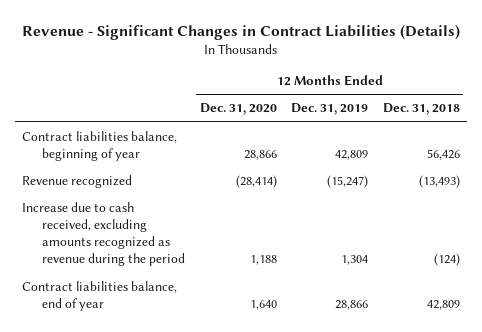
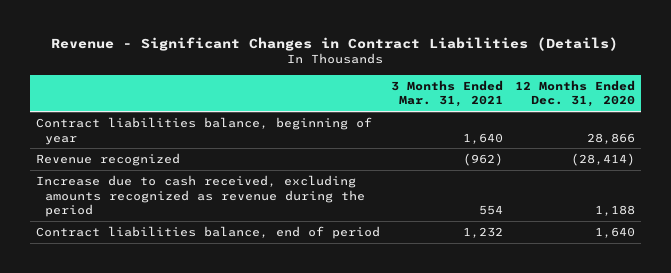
- | 12 Months Ended Dec. 31, 2020 | 12 Months Ended Dec. 31, 2019 | 12 Months Ended Dec. 31, 2018
+ | 3 Months Ended Mar. 31, 2021 | 12 Months Ended Dec. 31, 2020
- Contract liabilities balance, end of year | 1,640 | 28,866 | 42,809
+ Contract liabilities balance, end of period | 1,232 | 1,640

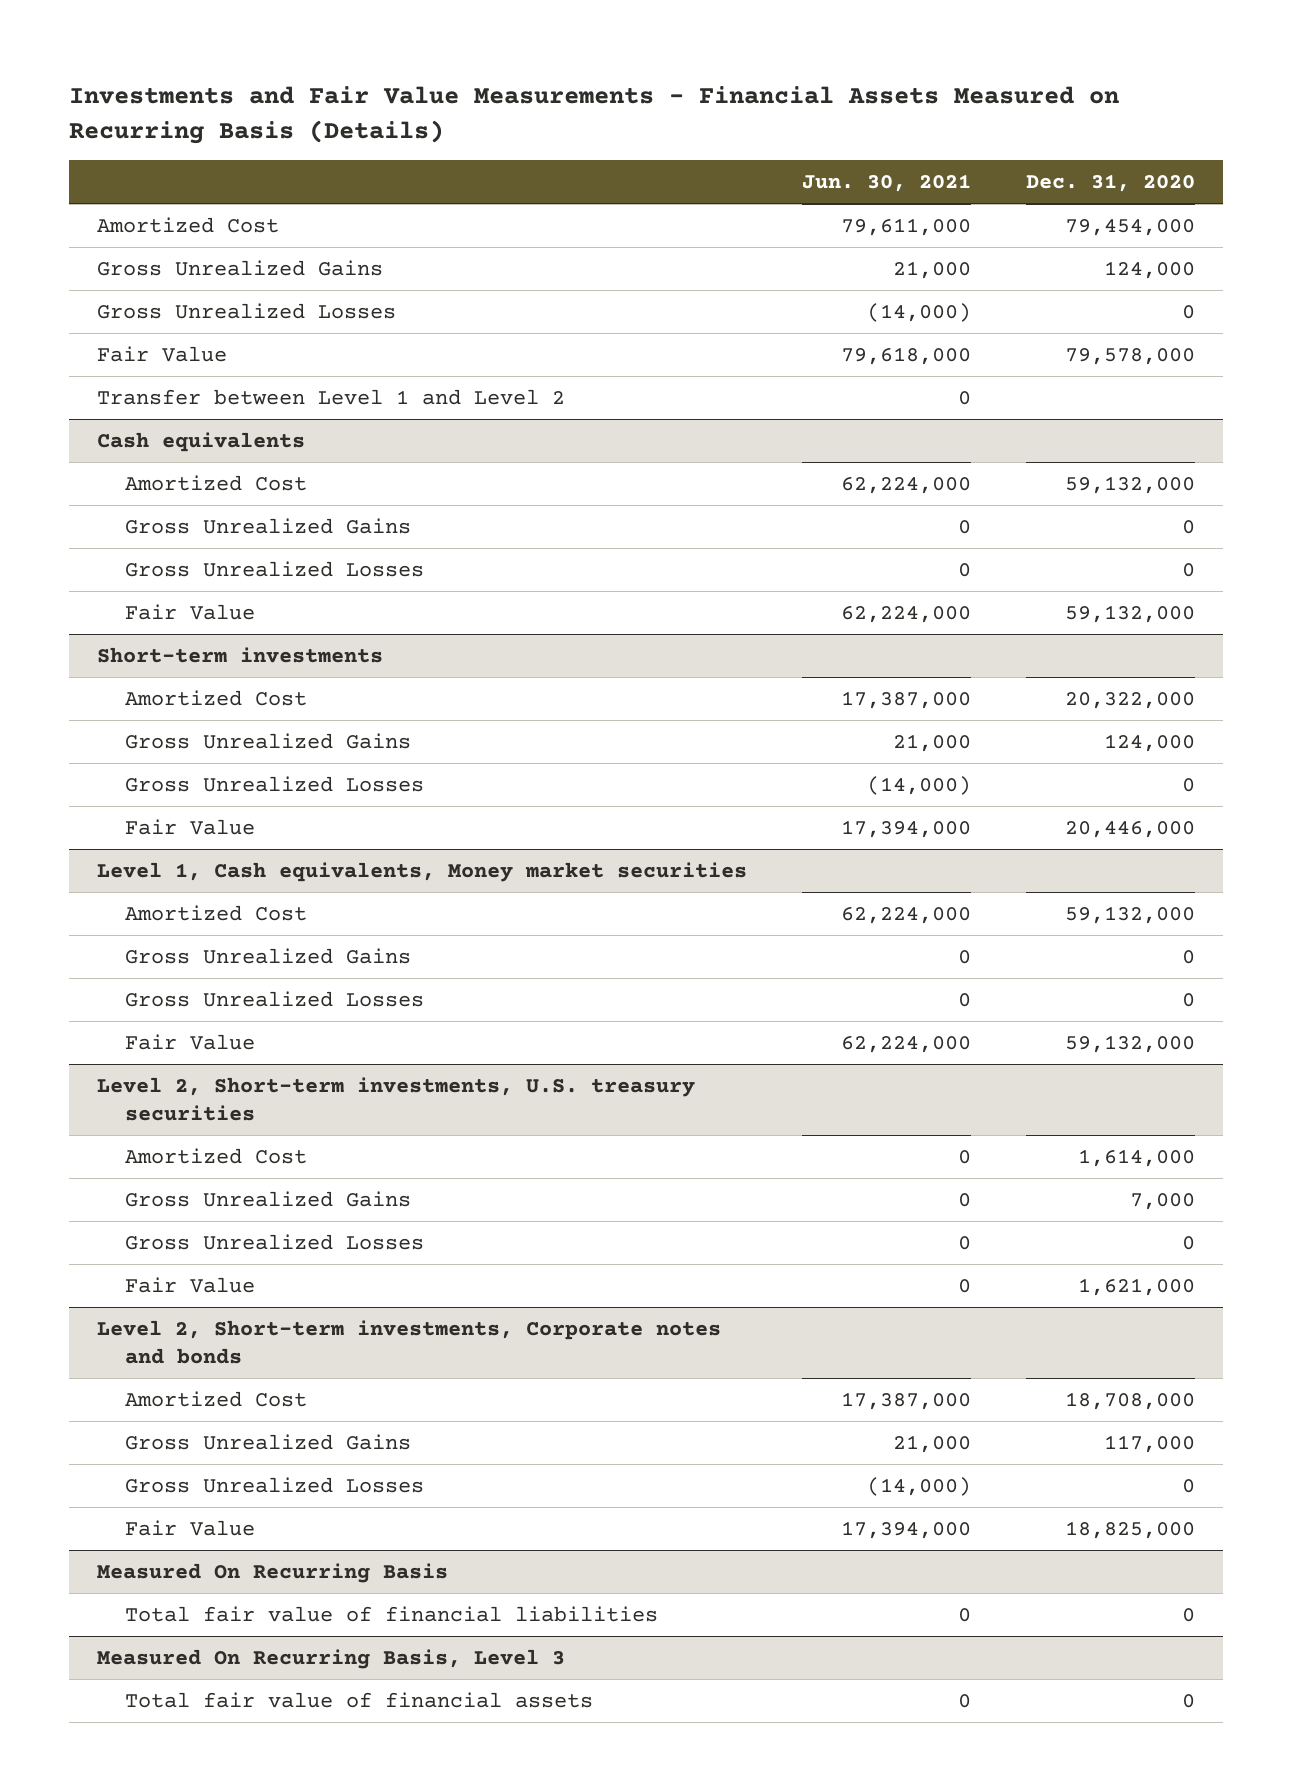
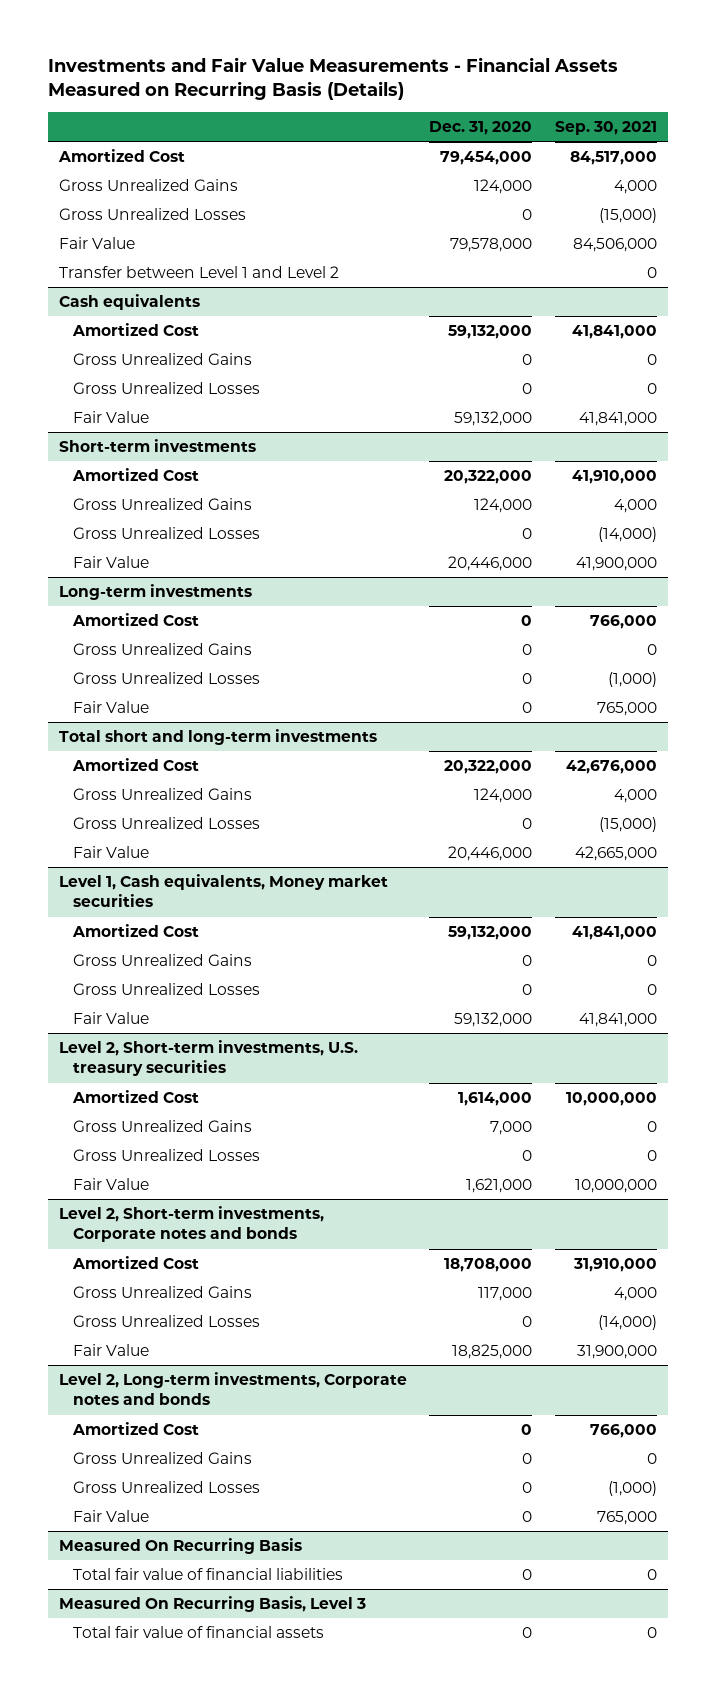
- | Jun. 30, 2021 | Dec. 31, 2020
+ | Dec. 31, 2020 | Sep. 30, 2021
+ Long-term investments
+ Amortized Cost | 0 | 766,000
+ Gross Unrealized Gains | 0 | 0
+ Gross Unrealized Losses | 0 | (1,000)
+ Fair Value | 0 | 765,000
+ Total short and long-term investments
+ Amortized Cost | 20,322,000 | 42,676,000
+ Gross Unrealized Gains | 124,000 | 4,000
+ Gross Unrealized Losses | 0 | (15,000)
+ Fair Value | 20,446,000 | 42,665,000
+ Level 2, Long-term investments, Corporate notes and bonds
+ Amortized Cost | 0 | 766,000
+ Gross Unrealized Gains | 0 | 0
+ Gross Unrealized Losses | 0 | (1,000)
+ Fair Value | 0 | 765,000

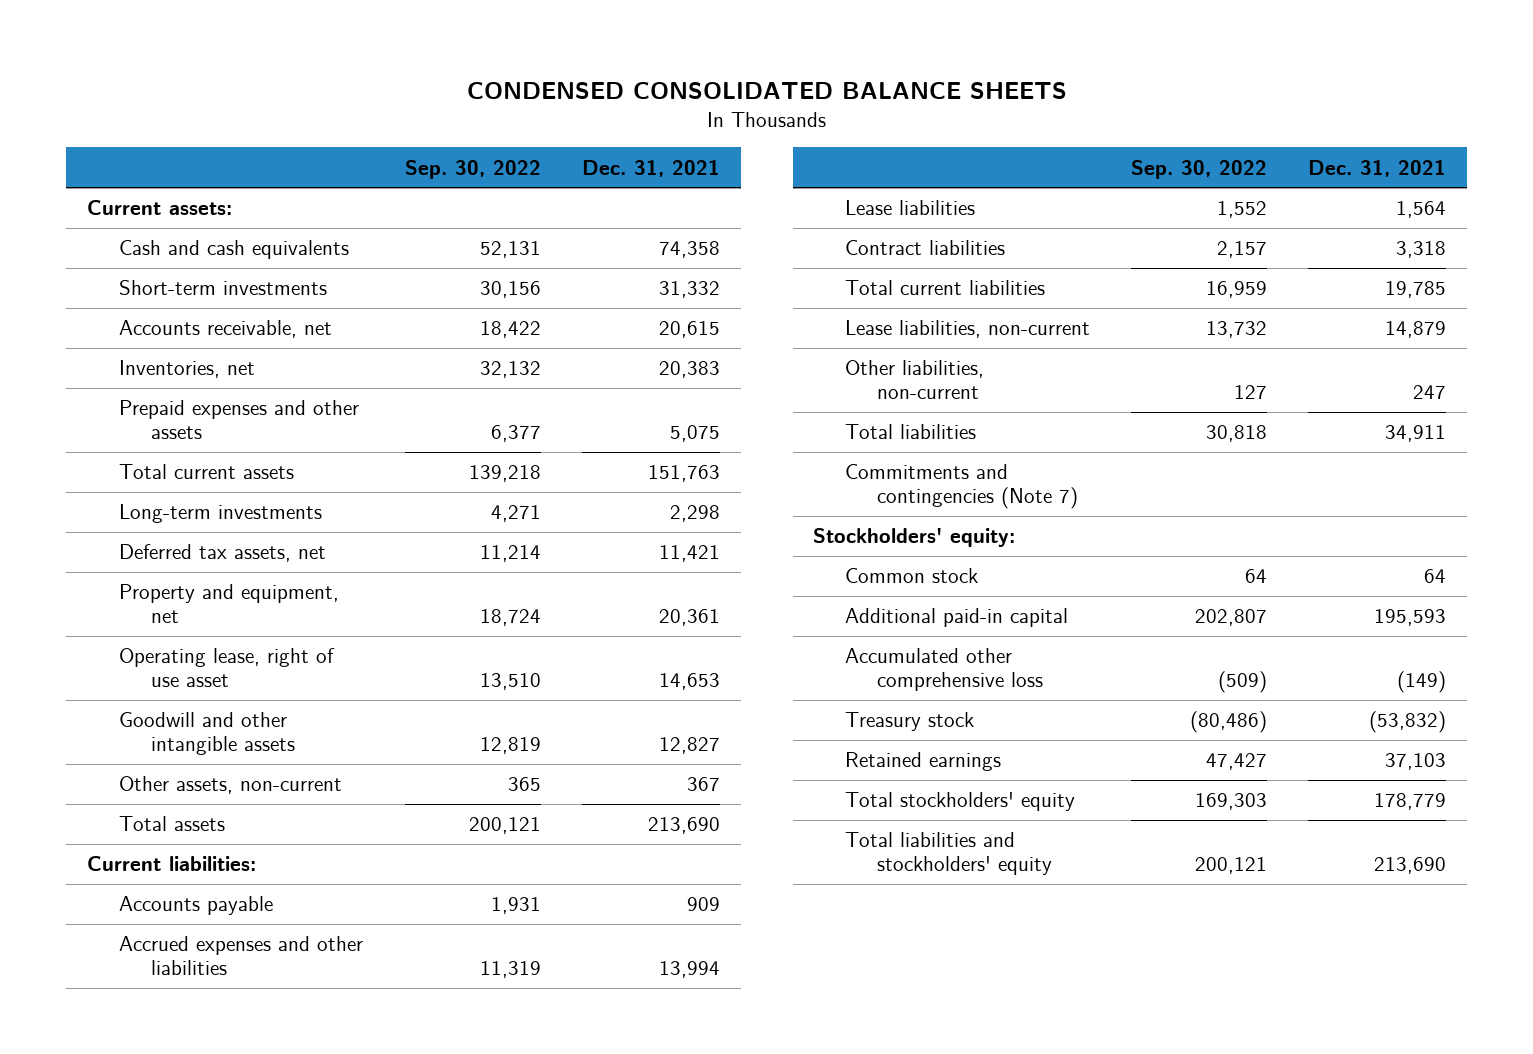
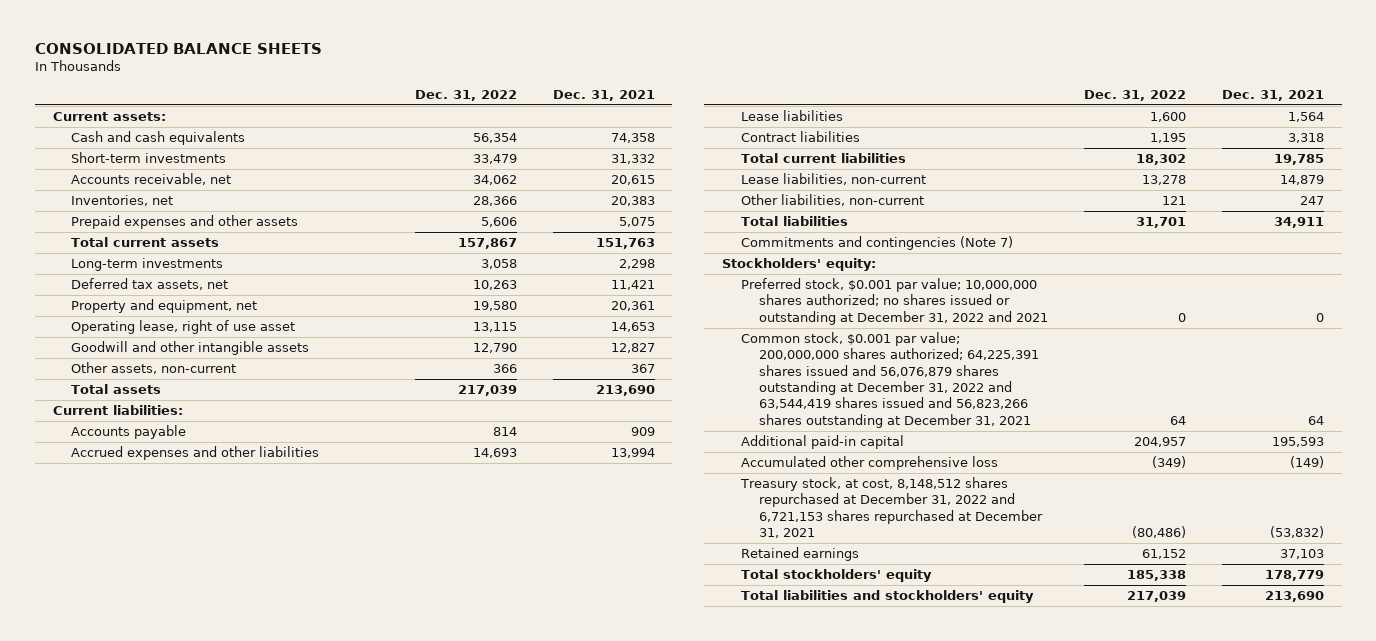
- CONDENSED CONSOLIDATED BALANCE SHEETS
+ CONSOLIDATED BALANCE SHEETS
- | Sep. 30, 2022 | Dec. 31, 2021
+ | Dec. 31, 2022 | Dec. 31, 2021
- Common stock | 64 | 64
+ Preferred stock, $0.001 par value; 10,000,000 shares authorized; no shares issued or outstanding at December 31, 2022 and 2021 | 0 | 0
+ Common stock, $0.001 par value; 200,000,000 shares authorized; 64,225,391 shares issued and 56,076,879 shares outstanding at December 31, 2022 and 63,544,419 shares issued and 56,823,266 shares outstanding at December 31, 2021 | 64 | 64
- Treasury stock | (80,486) | (53,832)
+ Treasury stock, at cost, 8,148,512 shares repurchased at December 31, 2022 and 6,721,153 shares repurchased at December 31, 2021 | (80,486) | (53,832)

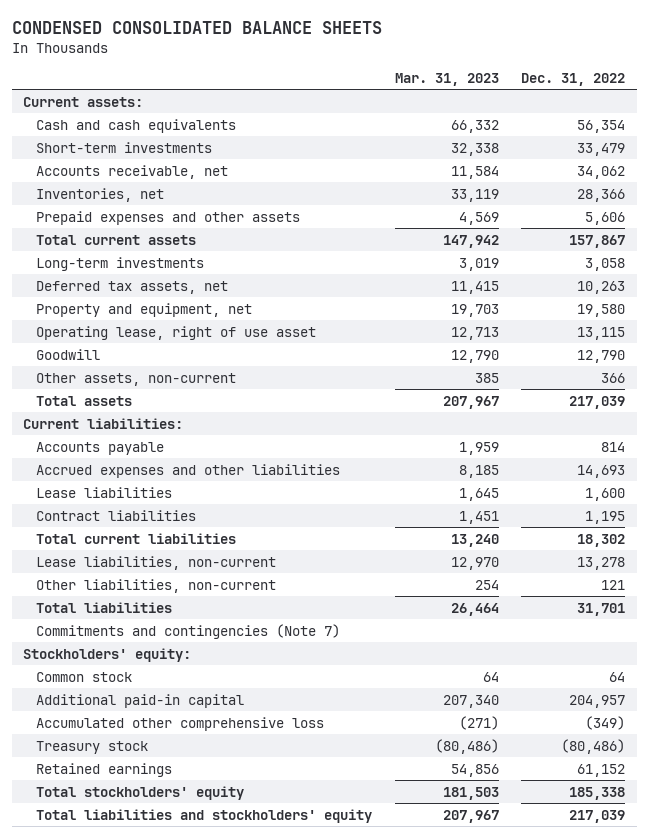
- CONSOLIDATED BALANCE SHEETS
+ CONDENSED CONSOLIDATED BALANCE SHEETS
- | Dec. 31, 2022 | Dec. 31, 2021
+ | Mar. 31, 2023 | Dec. 31, 2022
- Goodwill and other intangible assets | 12,790 | 12,827
+ Goodwill | 12,790 | 12,790
- Preferred stock, $0.001 par value; 10,000,000 shares authorized; no shares issued or outstanding at December 31, 2022 and 2021 | 0 | 0
- Common stock, $0.001 par value; 200,000,000 shares authorized; 64,225,391 shares issued and 56,076,879 shares outstanding at December 31, 2022 and 63,544,419 shares issued and 56,823,266 shares outstanding at December 31, 2021 | 64 | 64
+ Common stock | 64 | 64
- Treasury stock, at cost, 8,148,512 shares repurchased at December 31, 2022 and 6,721,153 shares repurchased at December 31, 2021 | (80,486) | (53,832)
+ Treasury stock | (80,486) | (80,486)

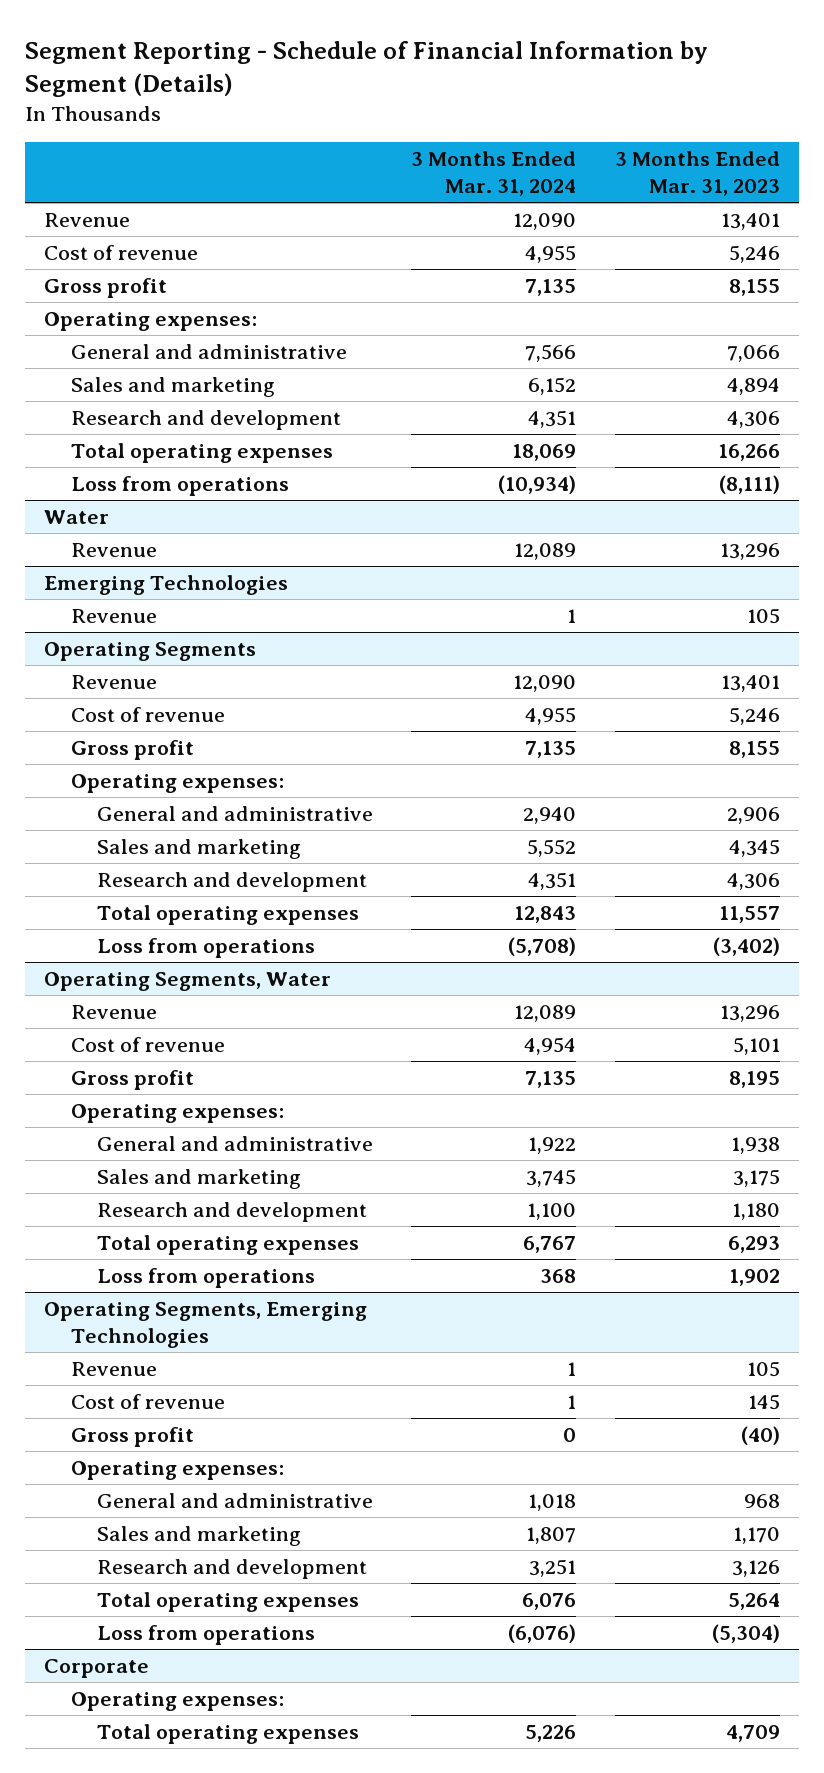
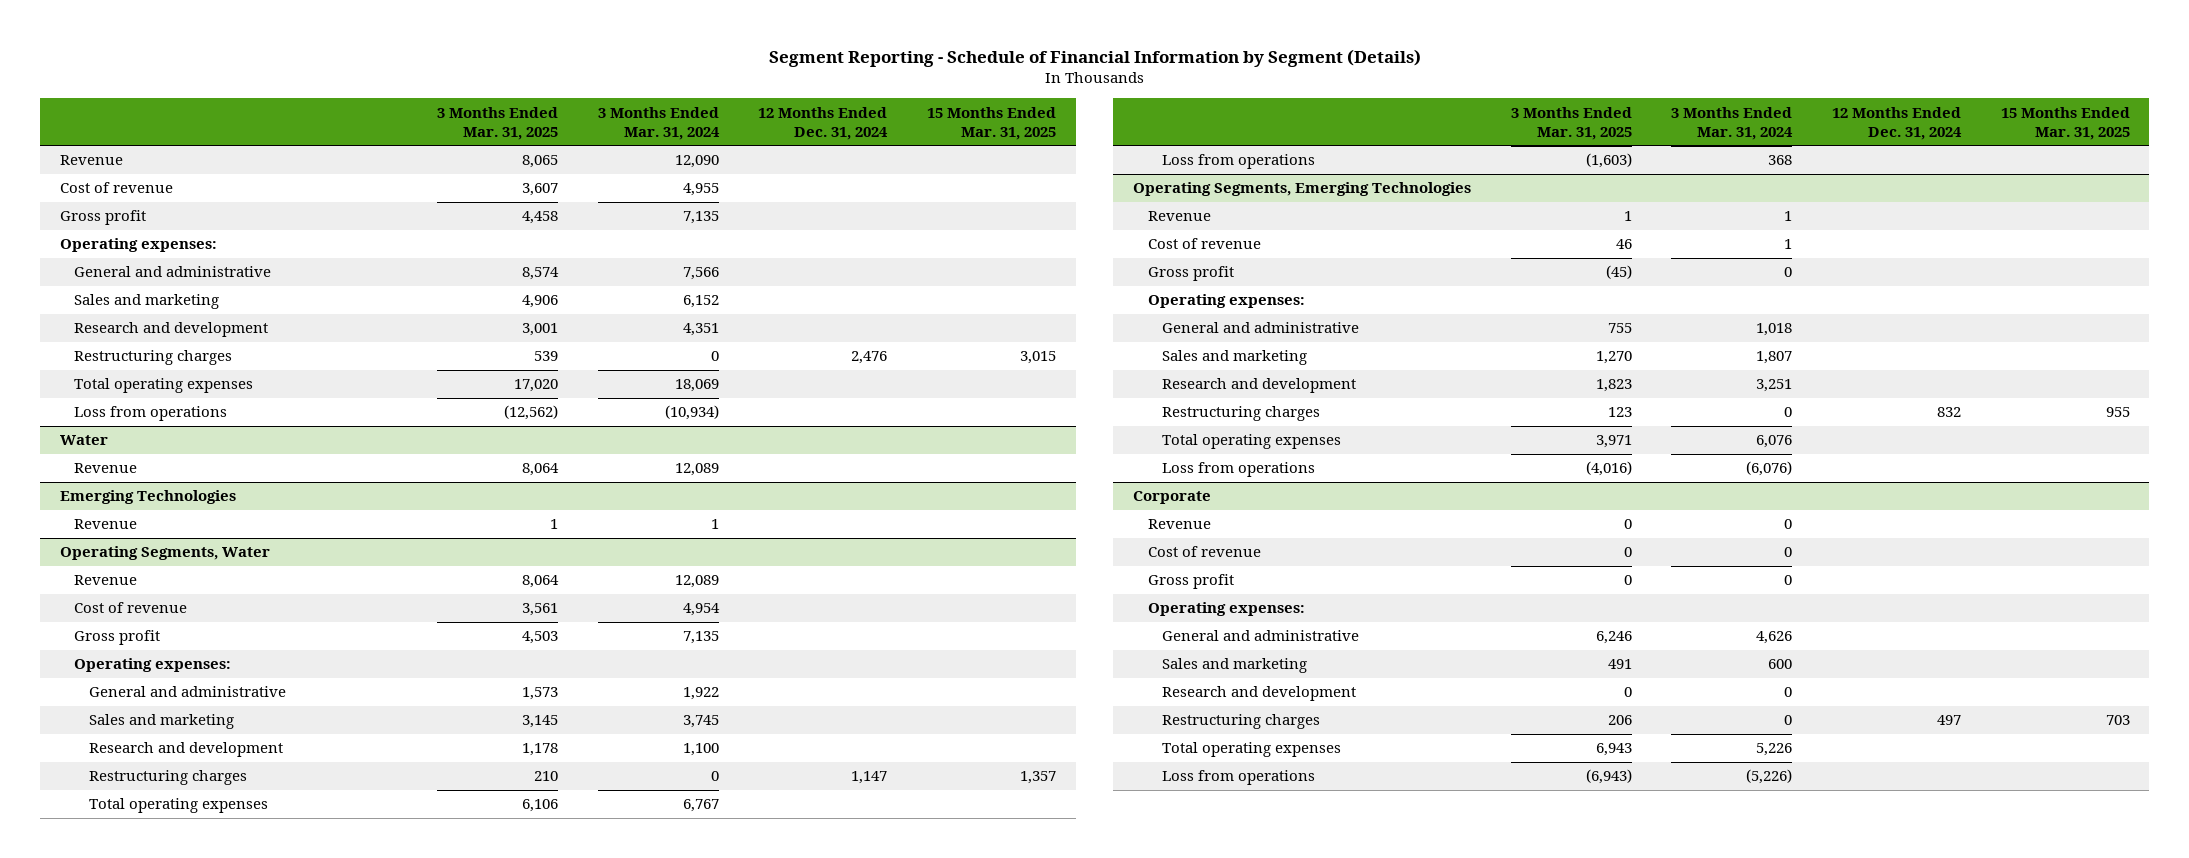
- | 3 Months Ended Mar. 31, 2024 | 3 Months Ended Mar. 31, 2023
+ | 3 Months Ended Mar. 31, 2025 | 3 Months Ended Mar. 31, 2024 | 12 Months Ended Dec. 31, 2024 | 15 Months Ended Mar. 31, 2025
+ Restructuring charges | 539 | 0 | 2,476 | 3,015
- Operating Segments
- Revenue | 12,090 | 13,401
- Cost of revenue | 4,955 | 5,246
- Gross profit | 7,135 | 8,155
- Operating expenses:
- General and administrative | 2,940 | 2,906
- Sales and marketing | 5,552 | 4,345
- Research and development | 4,351 | 4,306
- Total operating expenses | 12,843 | 11,557
- Loss from operations | (5,708) | (3,402)
@ Operating Segments, Water
+ Restructuring charges | 210 | 0 | 1,147 | 1,357
@ Operating Segments, Emerging Technologies
+ Restructuring charges | 123 | 0 | 832 | 955
@ Corporate
+ Revenue | 0 | 0 | |
+ Cost of revenue | 0 | 0 | |
+ Gross profit | 0 | 0 | |
+ General and administrative | 6,246 | 4,626 | |
+ Sales and marketing | 491 | 600 | |
+ Research and development | 0 | 0 | |
+ Restructuring charges | 206 | 0 | 497 | 703
+ Loss from operations | (6,943) | (5,226) | |

